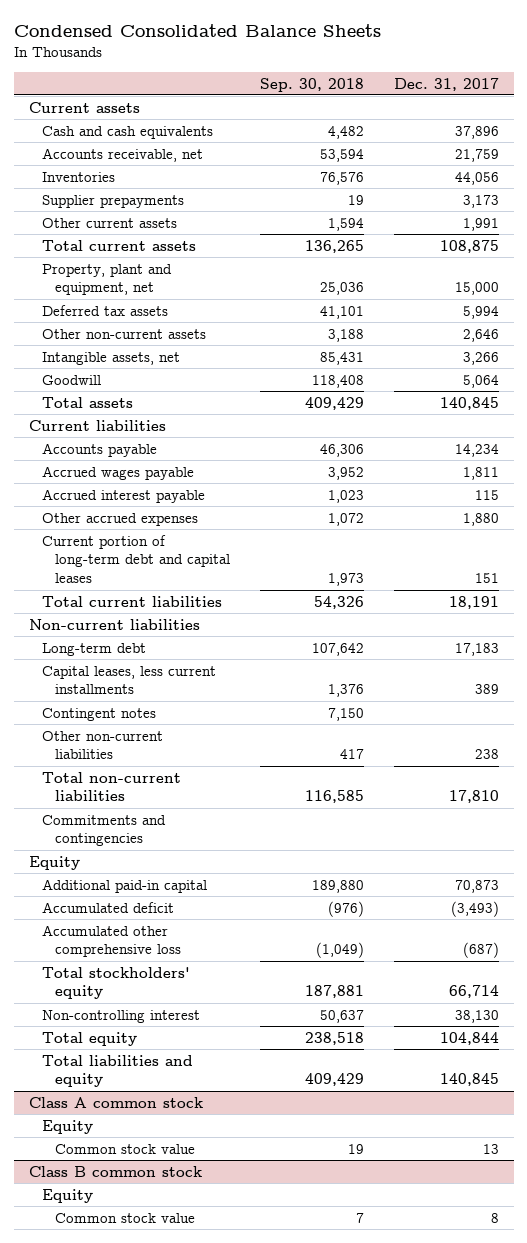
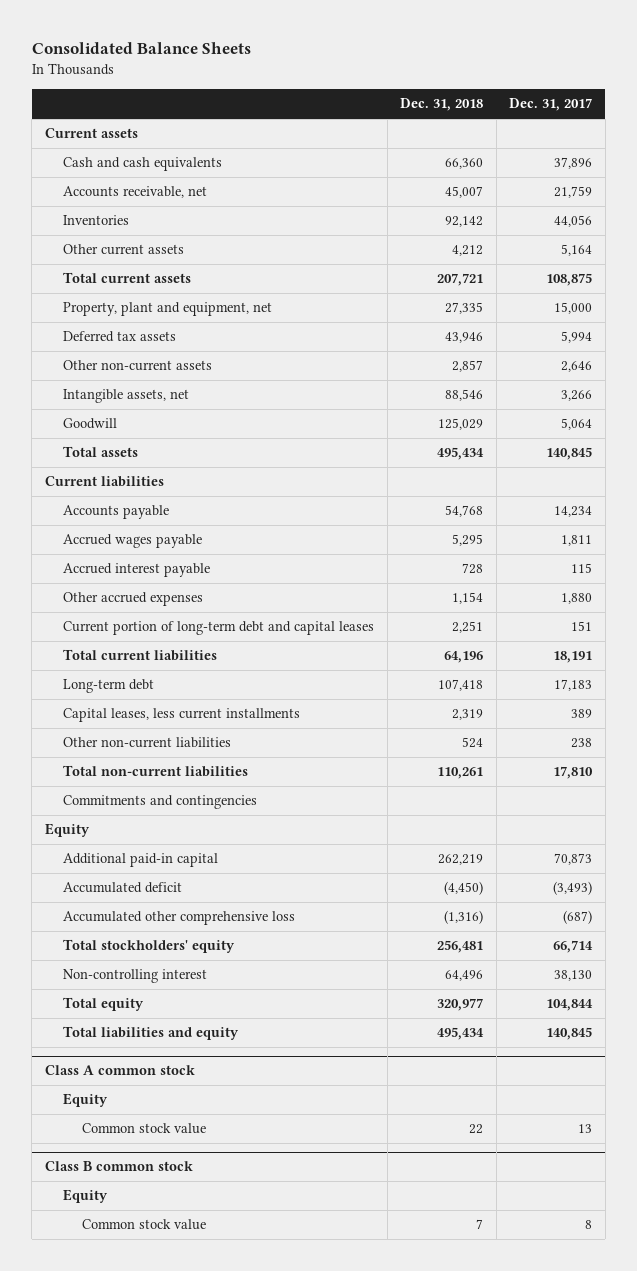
- Condensed Consolidated Balance Sheets
+ Consolidated Balance Sheets
- | Sep. 30, 2018 | Dec. 31, 2017
+ | Dec. 31, 2018 | Dec. 31, 2017
- Supplier prepayments | 19 | 3,173
- Other current assets | 1,594 | 1,991
+ Other current assets | 4,212 | 5,164
- Non-current liabilities
- Contingent notes | 7,150 |

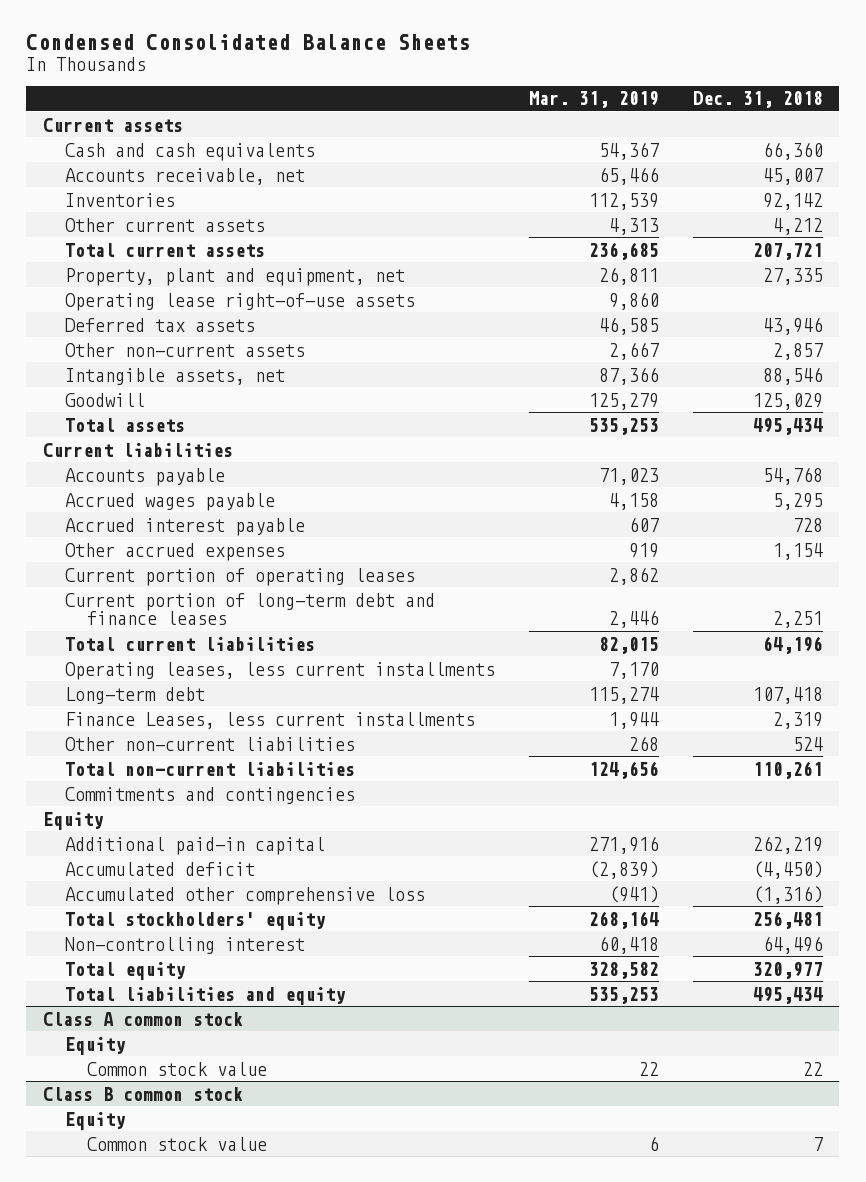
- Consolidated Balance Sheets
+ Condensed Consolidated Balance Sheets
- | Dec. 31, 2018 | Dec. 31, 2017
+ | Mar. 31, 2019 | Dec. 31, 2018
+ Operating lease right-of-use assets | 9,860 |
- Current portion of long-term debt and capital leases | 2,251 | 151
+ Current portion of operating leases | 2,862 |
+ Current portion of long-term debt and finance leases | 2,446 | 2,251
+ Operating leases, less current installments | 7,170 |
- Capital leases, less current installments | 2,319 | 389
+ Finance Leases, less current installments | 1,944 | 2,319

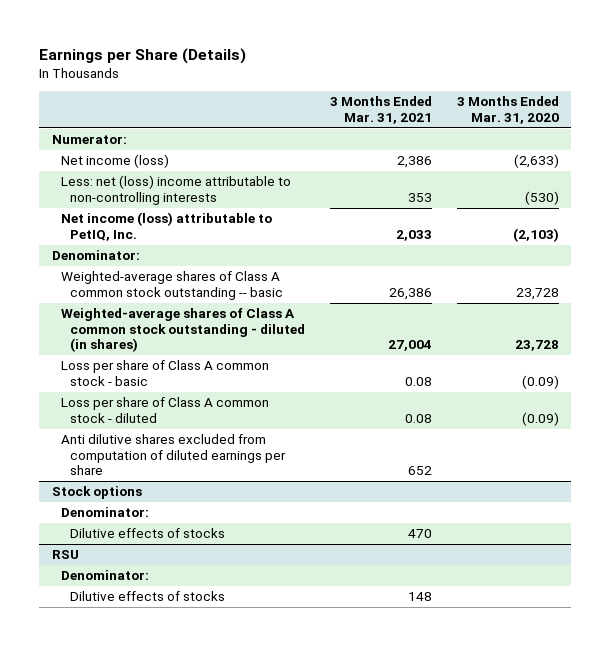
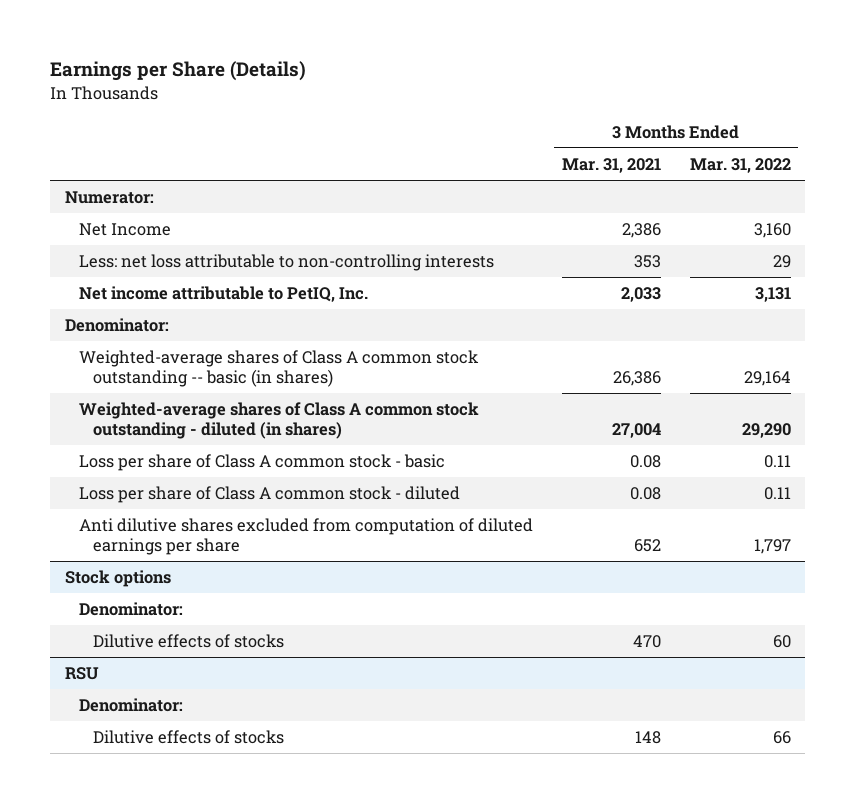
- | 3 Months Ended Mar. 31, 2021 | 3 Months Ended Mar. 31, 2020
+ | 3 Months Ended Mar. 31, 2021 | 3 Months Ended Mar. 31, 2022
- Net income (loss) | 2,386 | (2,633)
- Less: net (loss) income attributable to non-controlling interests | 353 | (530)
- Net income (loss) attributable to PetIQ, Inc. | 2,033 | (2,103)
+ Net Income | 2,386 | 3,160
+ Less: net loss attributable to non-controlling interests | 353 | 29
+ Net income attributable to PetIQ, Inc. | 2,033 | 3,131
- Weighted-average shares of Class A common stock outstanding -- basic | 26,386 | 23,728
+ Weighted-average shares of Class A common stock outstanding -- basic (in shares) | 26,386 | 29,164

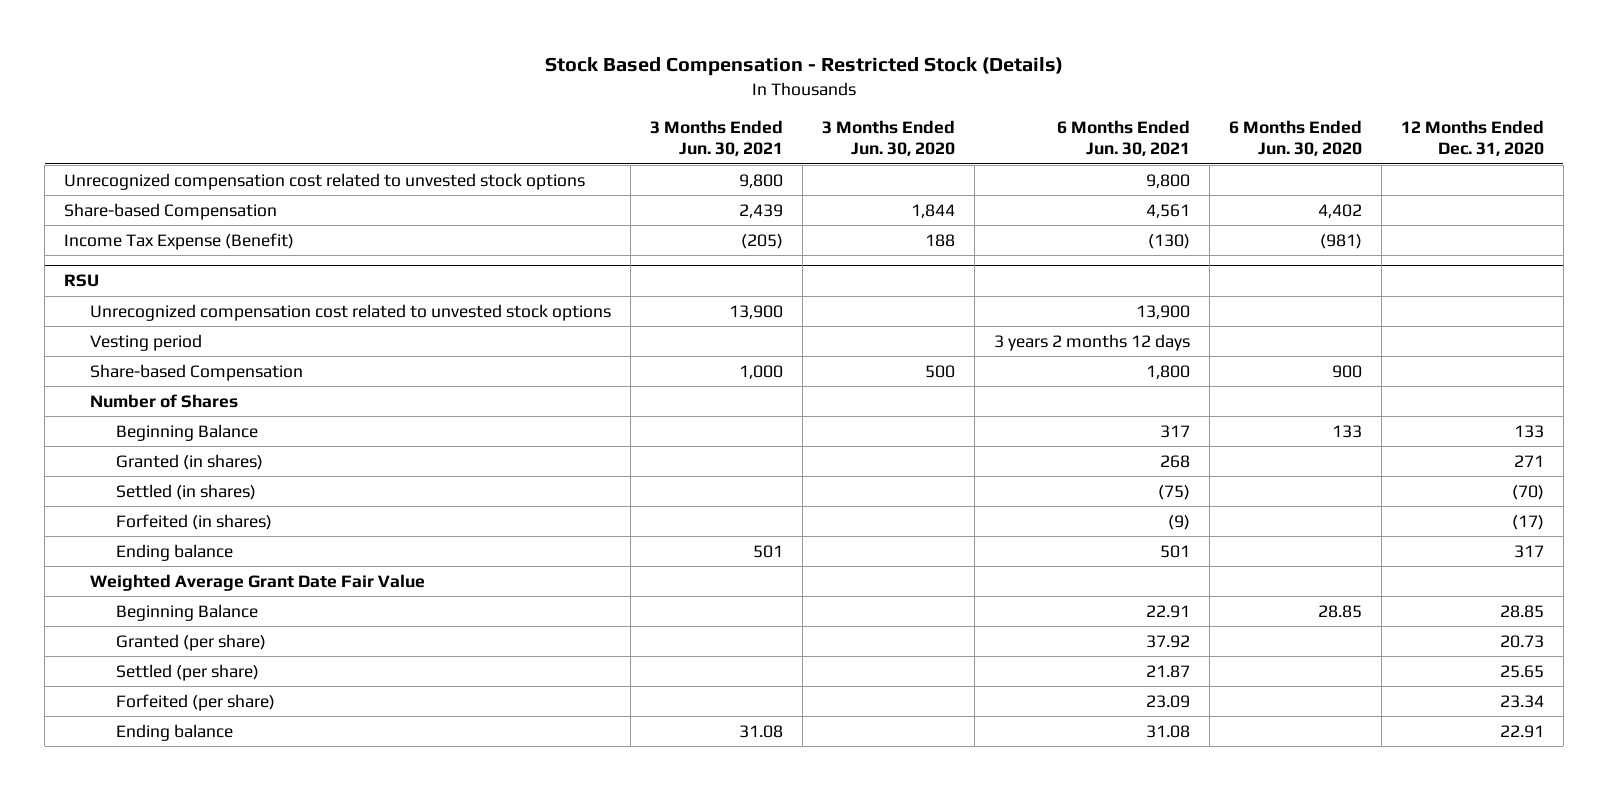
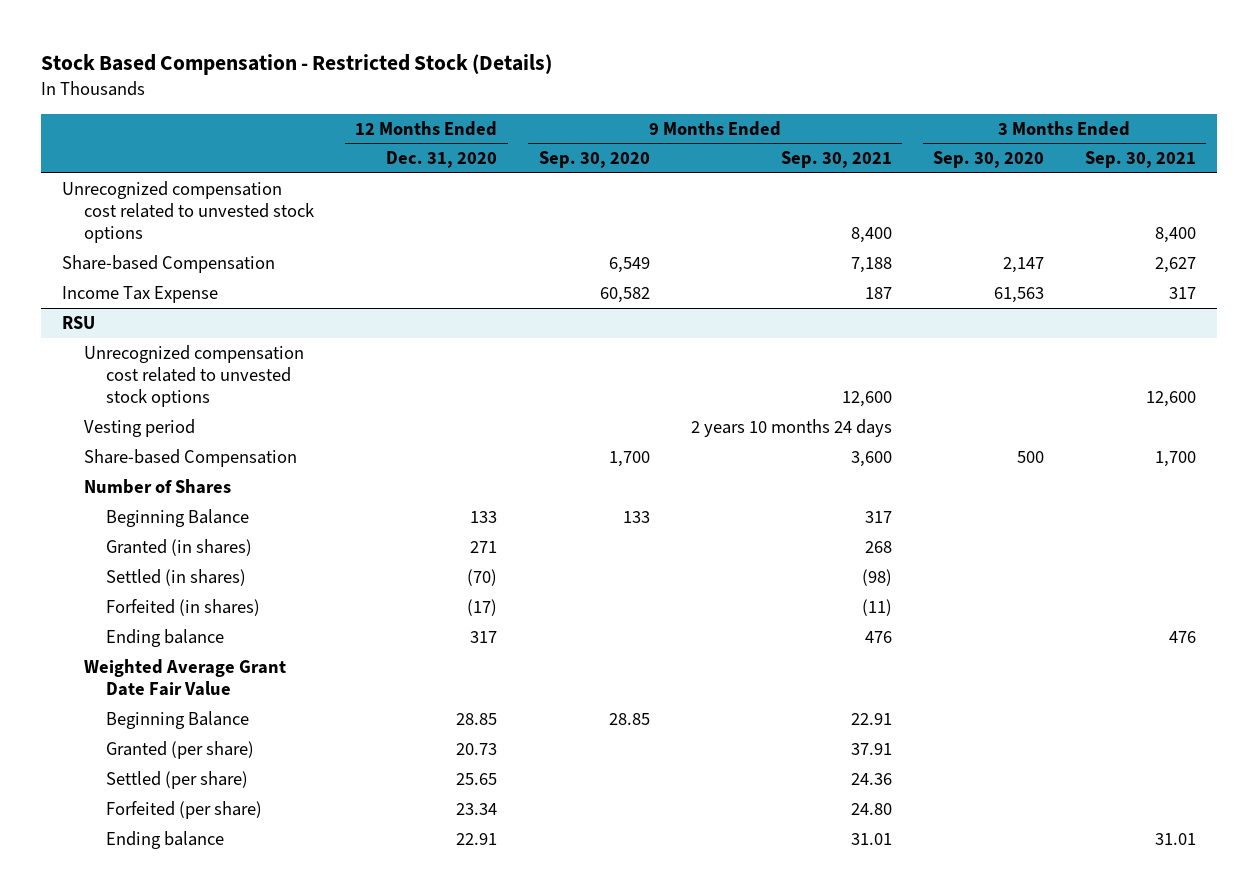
- | 3 Months Ended Jun. 30, 2021 | 3 Months Ended Jun. 30, 2020 | 6 Months Ended Jun. 30, 2021 | 6 Months Ended Jun. 30, 2020 | 12 Months Ended Dec. 31, 2020
+ | 12 Months Ended Dec. 31, 2020 | 9 Months Ended Sep. 30, 2020 | 9 Months Ended Sep. 30, 2021 | 3 Months Ended Sep. 30, 2020 | 3 Months Ended Sep. 30, 2021
- Income Tax Expense (Benefit) | (205) | 188 | (130) | (981) |
+ Income Tax Expense | | 60,582 | 187 | 61,563 | 317

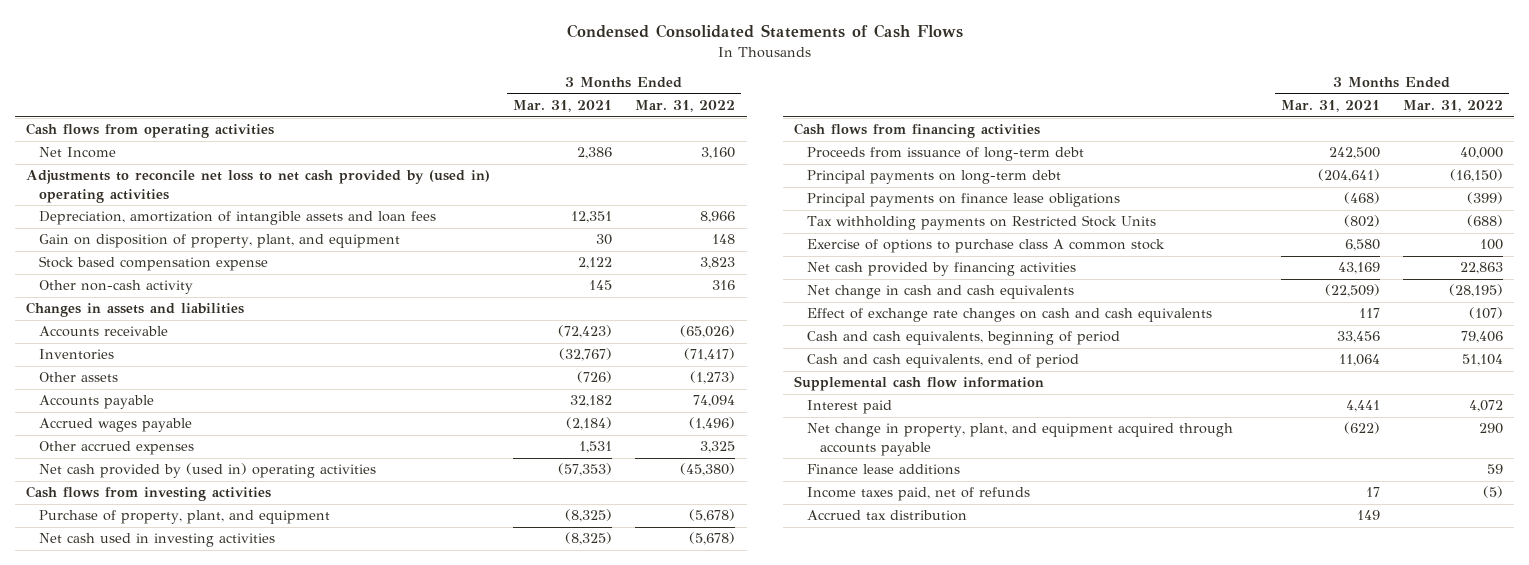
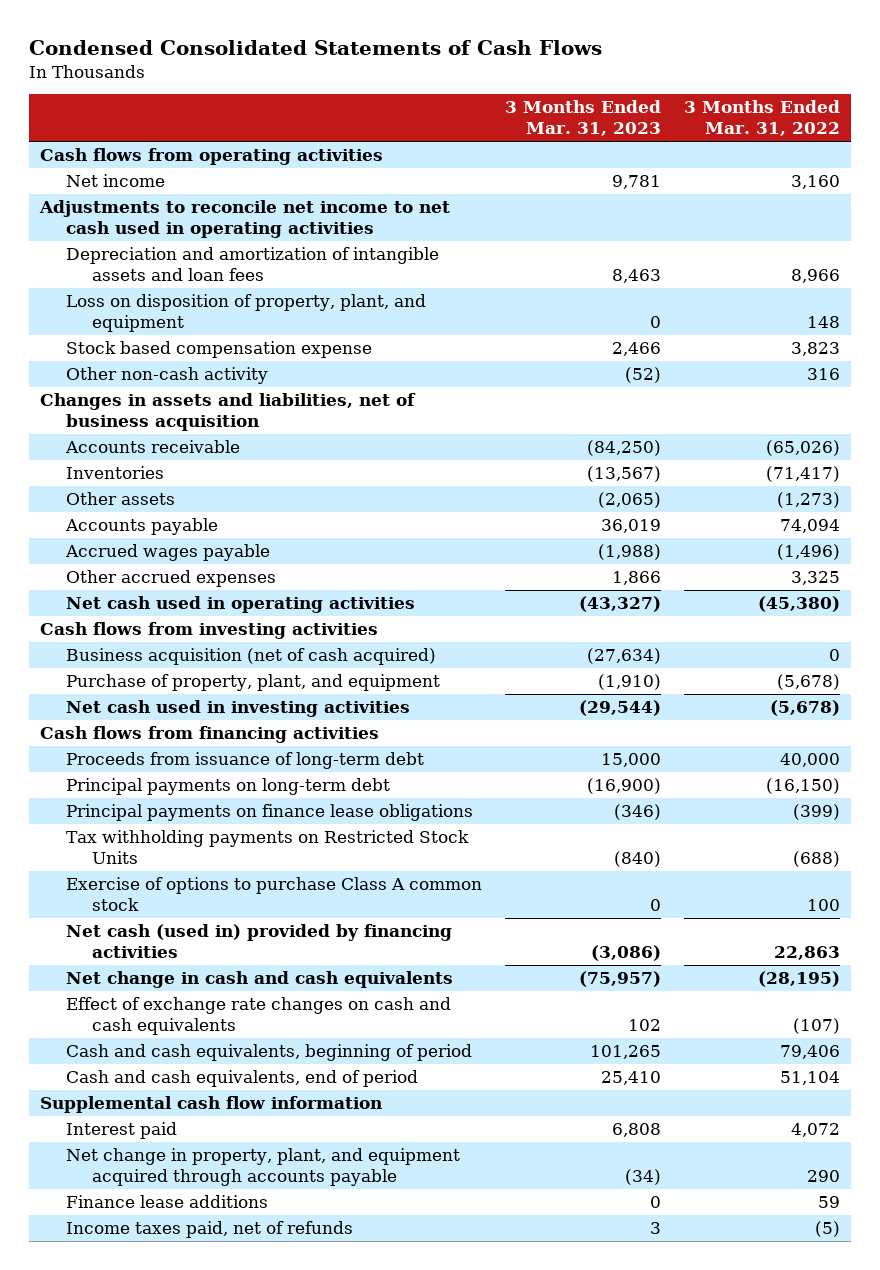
- | 3 Months Ended Mar. 31, 2021 | 3 Months Ended Mar. 31, 2022
+ | 3 Months Ended Mar. 31, 2023 | 3 Months Ended Mar. 31, 2022
- Net Income | 2,386 | 3,160
- Adjustments to reconcile net loss to net cash provided by (used in) operating activities
- Depreciation, amortization of intangible assets and loan fees | 12,351 | 8,966
- Gain on disposition of property, plant, and equipment | 30 | 148
+ Net income | 9,781 | 3,160
+ Adjustments to reconcile net income to net cash used in operating activities
+ Depreciation and amortization of intangible assets and loan fees | 8,463 | 8,966
+ Loss on disposition of property, plant, and equipment | 0 | 148
- Changes in assets and liabilities
+ Changes in assets and liabilities, net of business acquisition
- Net cash provided by (used in) operating activities | (57,353) | (45,380)
+ Net cash used in operating activities | (43,327) | (45,380)
+ Business acquisition (net of cash acquired) | (27,634) | 0
- Exercise of options to purchase class A common stock | 6,580 | 100
- Net cash provided by financing activities | 43,169 | 22,863
+ Exercise of options to purchase Class A common stock | 0 | 100
+ Net cash (used in) provided by financing activities | (3,086) | 22,863
- Accrued tax distribution | 149 |

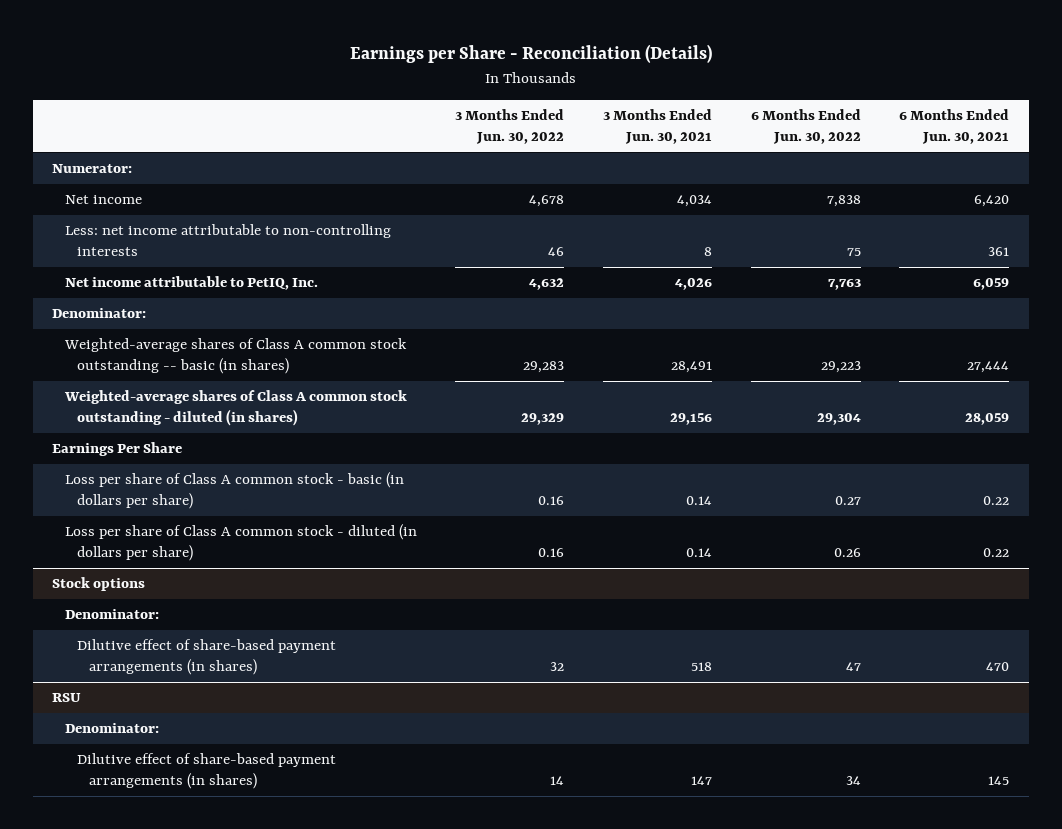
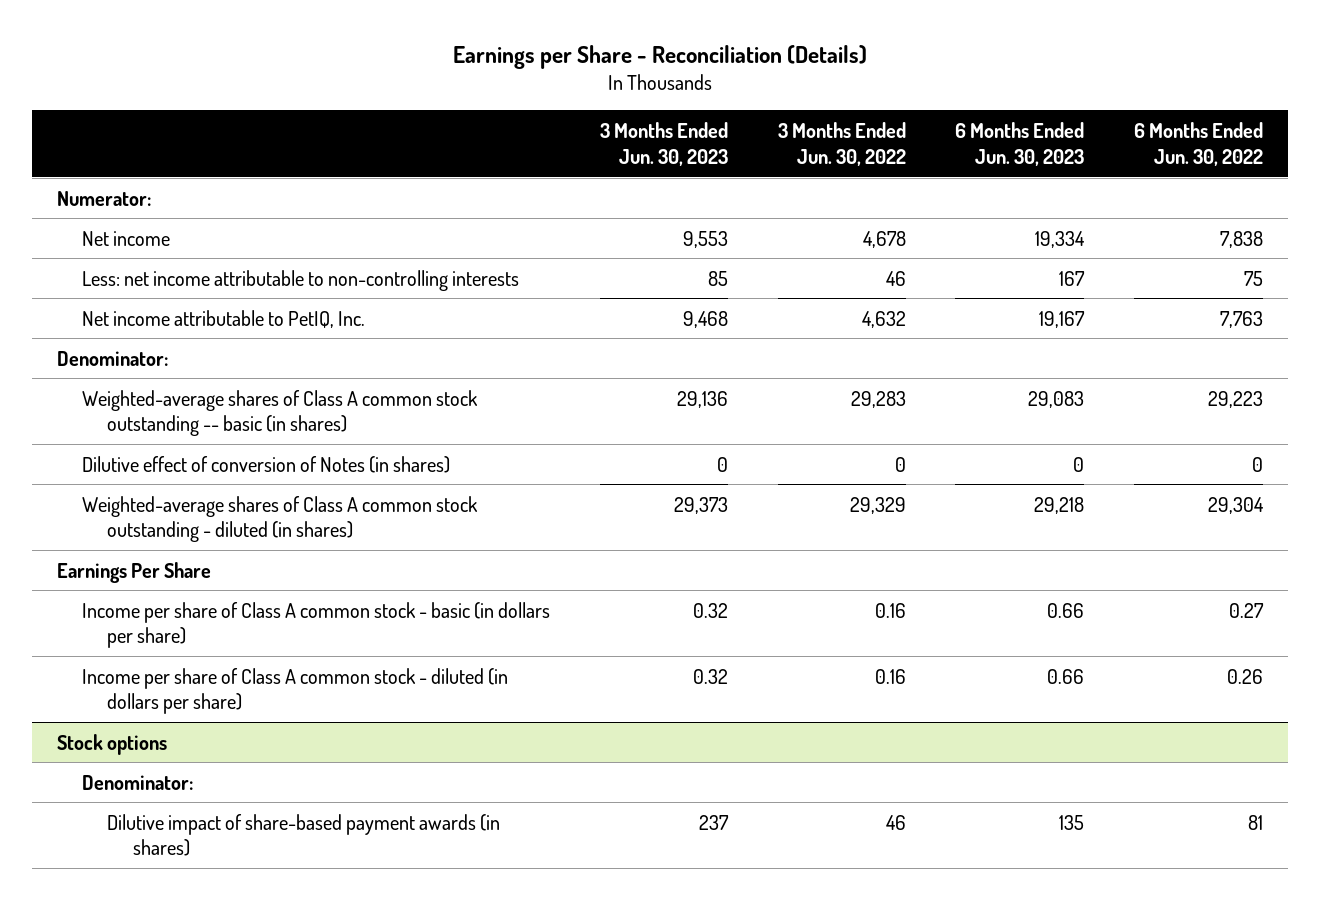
- | 3 Months Ended Jun. 30, 2022 | 3 Months Ended Jun. 30, 2021 | 6 Months Ended Jun. 30, 2022 | 6 Months Ended Jun. 30, 2021
+ | 3 Months Ended Jun. 30, 2023 | 3 Months Ended Jun. 30, 2022 | 6 Months Ended Jun. 30, 2023 | 6 Months Ended Jun. 30, 2022
+ Dilutive effect of conversion of Notes (in shares) | 0 | 0 | 0 | 0
- Loss per share of Class A common stock - basic (in dollars per share) | 0.16 | 0.14 | 0.27 | 0.22
- Loss per share of Class A common stock - diluted (in dollars per share) | 0.16 | 0.14 | 0.26 | 0.22
+ Income per share of Class A common stock - basic (in dollars per share) | 0.32 | 0.16 | 0.66 | 0.27
+ Income per share of Class A common stock - diluted (in dollars per share) | 0.32 | 0.16 | 0.66 | 0.26
@ Stock options
- Dilutive effect of share-based payment arrangements (in shares) | 32 | 518 | 47 | 470
- RSU
- Denominator:
- Dilutive effect of share-based payment arrangements (in shares) | 14 | 147 | 34 | 145
@ Stock options
+ Dilutive impact of share-based payment awards (in shares) | 237 | 46 | 135 | 81

